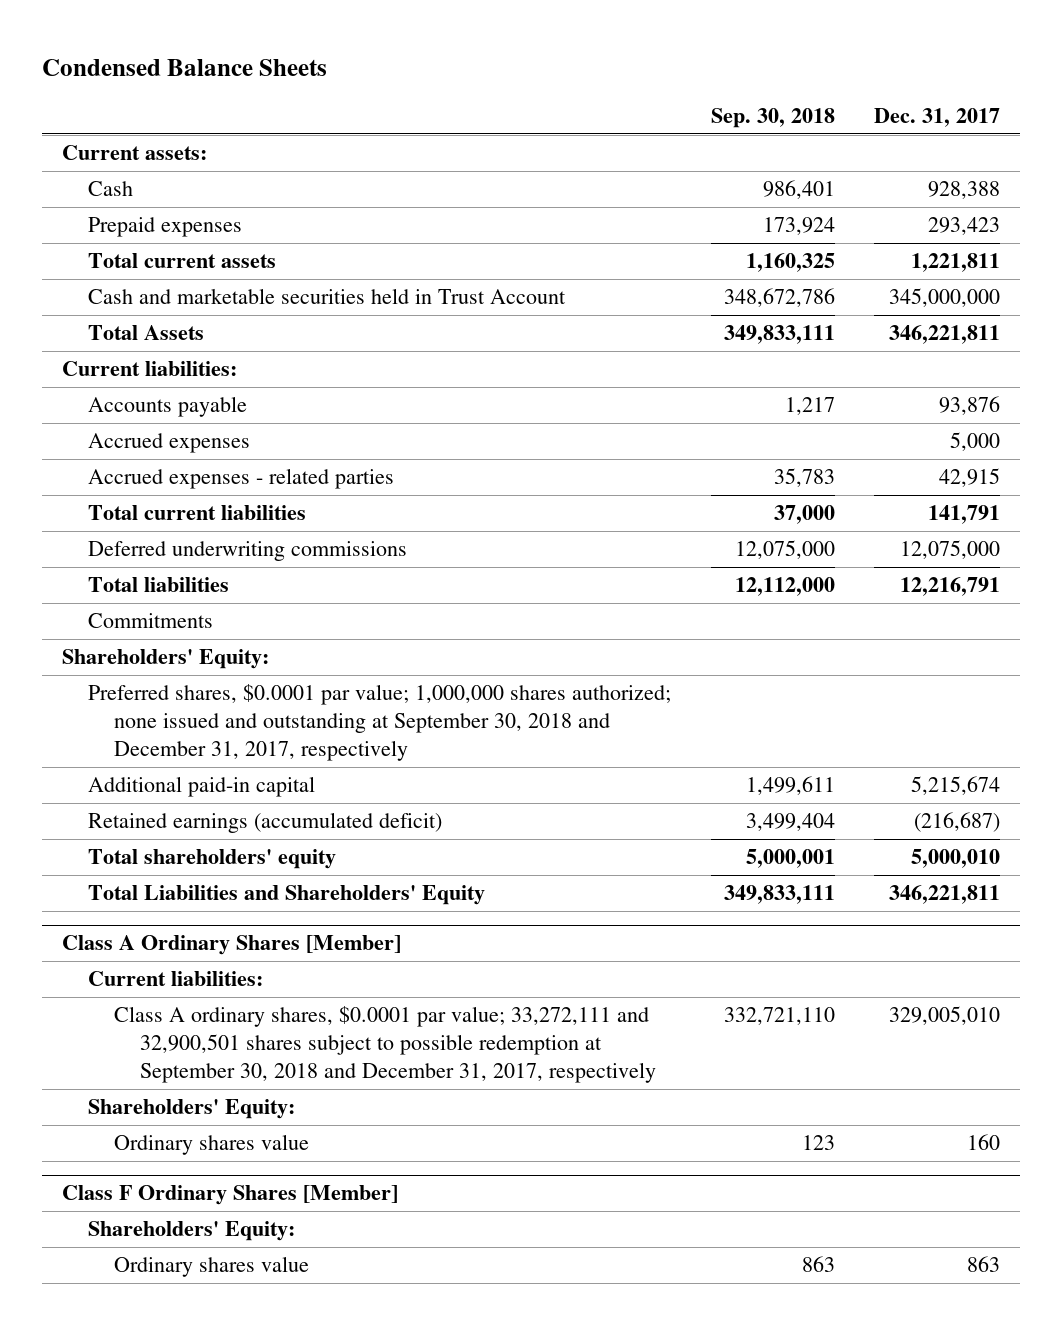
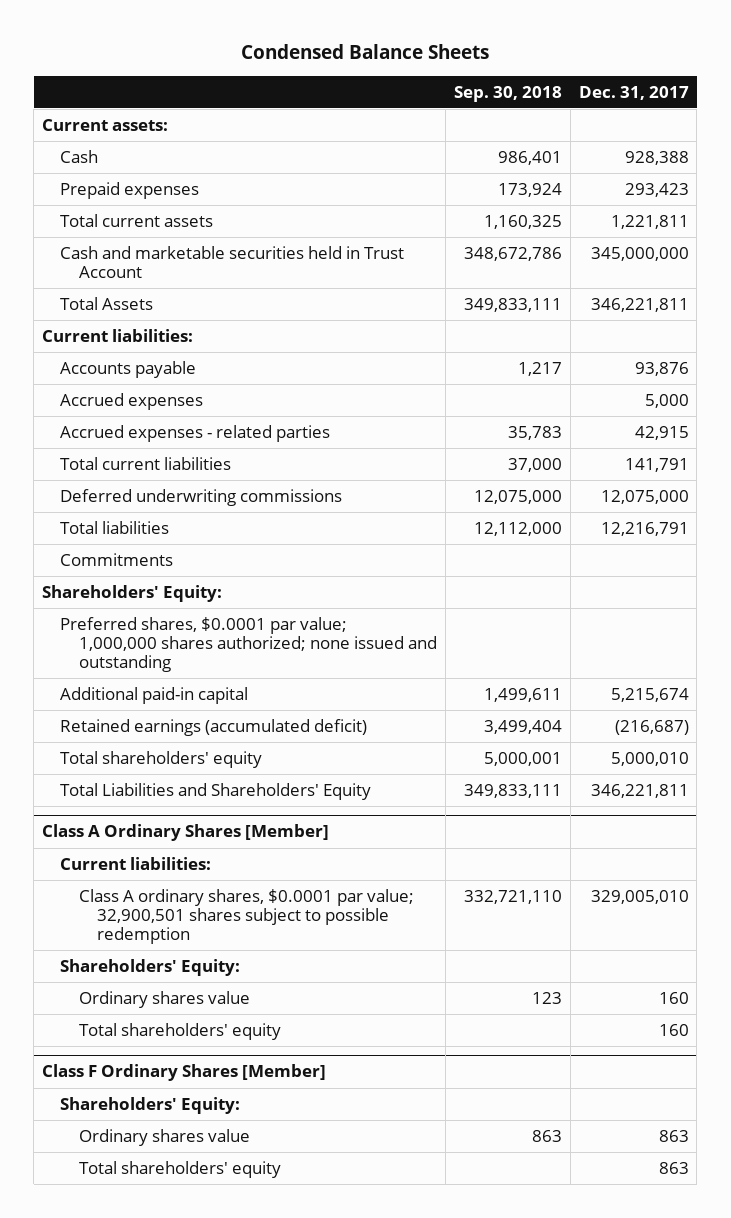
- Preferred shares, $0.0001 par value; 1,000,000 shares authorized; none issued and outstanding at September 30, 2018 and December 31, 2017, respectively
+ Preferred shares, $0.0001 par value; 1,000,000 shares authorized; none issued and outstanding
@ Class A Ordinary Shares [Member]
- Class A ordinary shares, $0.0001 par value; 33,272,111 and 32,900,501 shares subject to possible redemption at September 30, 2018 and December 31, 2017, respectively | 332,721,110 | 329,005,010
+ Class A ordinary shares, $0.0001 par value; 32,900,501 shares subject to possible redemption | 332,721,110 | 329,005,010
+ Total shareholders' equity | | 160
@ Class F Ordinary Shares [Member]
+ Total shareholders' equity | | 863

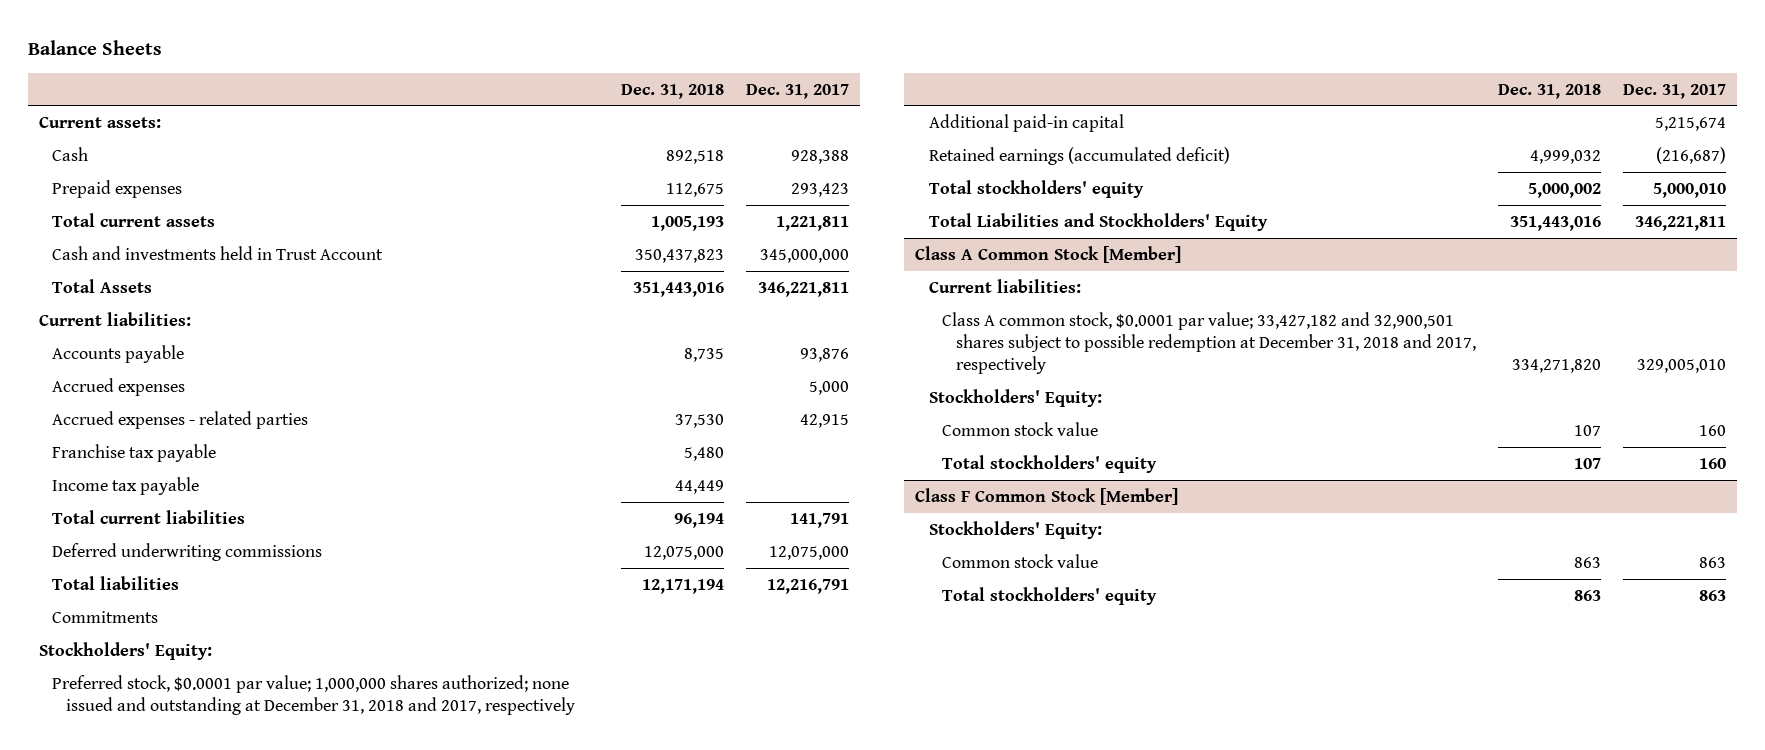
- Condensed Balance Sheets
+ Balance Sheets
- | Sep. 30, 2018 | Dec. 31, 2017
+ | Dec. 31, 2018 | Dec. 31, 2017
- Cash and marketable securities held in Trust Account | 348,672,786 | 345,000,000
+ Cash and investments held in Trust Account | 350,437,823 | 345,000,000
+ Franchise tax payable | 5,480 |
+ Income tax payable | 44,449 |
- Shareholders' Equity:
- Preferred shares, $0.0001 par value; 1,000,000 shares authorized; none issued and outstanding
+ Stockholders' Equity:
+ Preferred stock, $0.0001 par value; 1,000,000 shares authorized; none issued and outstanding at December 31, 2018 and 2017, respectively
- Total shareholders' equity | 5,000,001 | 5,000,010
- Total Liabilities and Shareholders' Equity | 349,833,111 | 346,221,811
- Class A Ordinary Shares [Member]
+ Total stockholders' equity | 5,000,002 | 5,000,010
+ Total Liabilities and Stockholders' Equity | 351,443,016 | 346,221,811
+ Class A Common Stock [Member]
- Class A ordinary shares, $0.0001 par value; 32,900,501 shares subject to possible redemption | 332,721,110 | 329,005,010
- Shareholders' Equity:
- Ordinary shares value | 123 | 160
- Total shareholders' equity | | 160
- Class F Ordinary Shares [Member]
- Shareholders' Equity:
- Ordinary shares value | 863 | 863
- Total shareholders' equity | | 863
+ Class A common stock, $0.0001 par value; 33,427,182 and 32,900,501 shares subject to possible redemption at December 31, 2018 and 2017, respectively | 334,271,820 | 329,005,010
+ Stockholders' Equity:
+ Common stock value | 107 | 160
+ Total stockholders' equity | 107 | 160
+ Class F Common Stock [Member]
+ Stockholders' Equity:
+ Common stock value | 863 | 863
+ Total stockholders' equity | 863 | 863

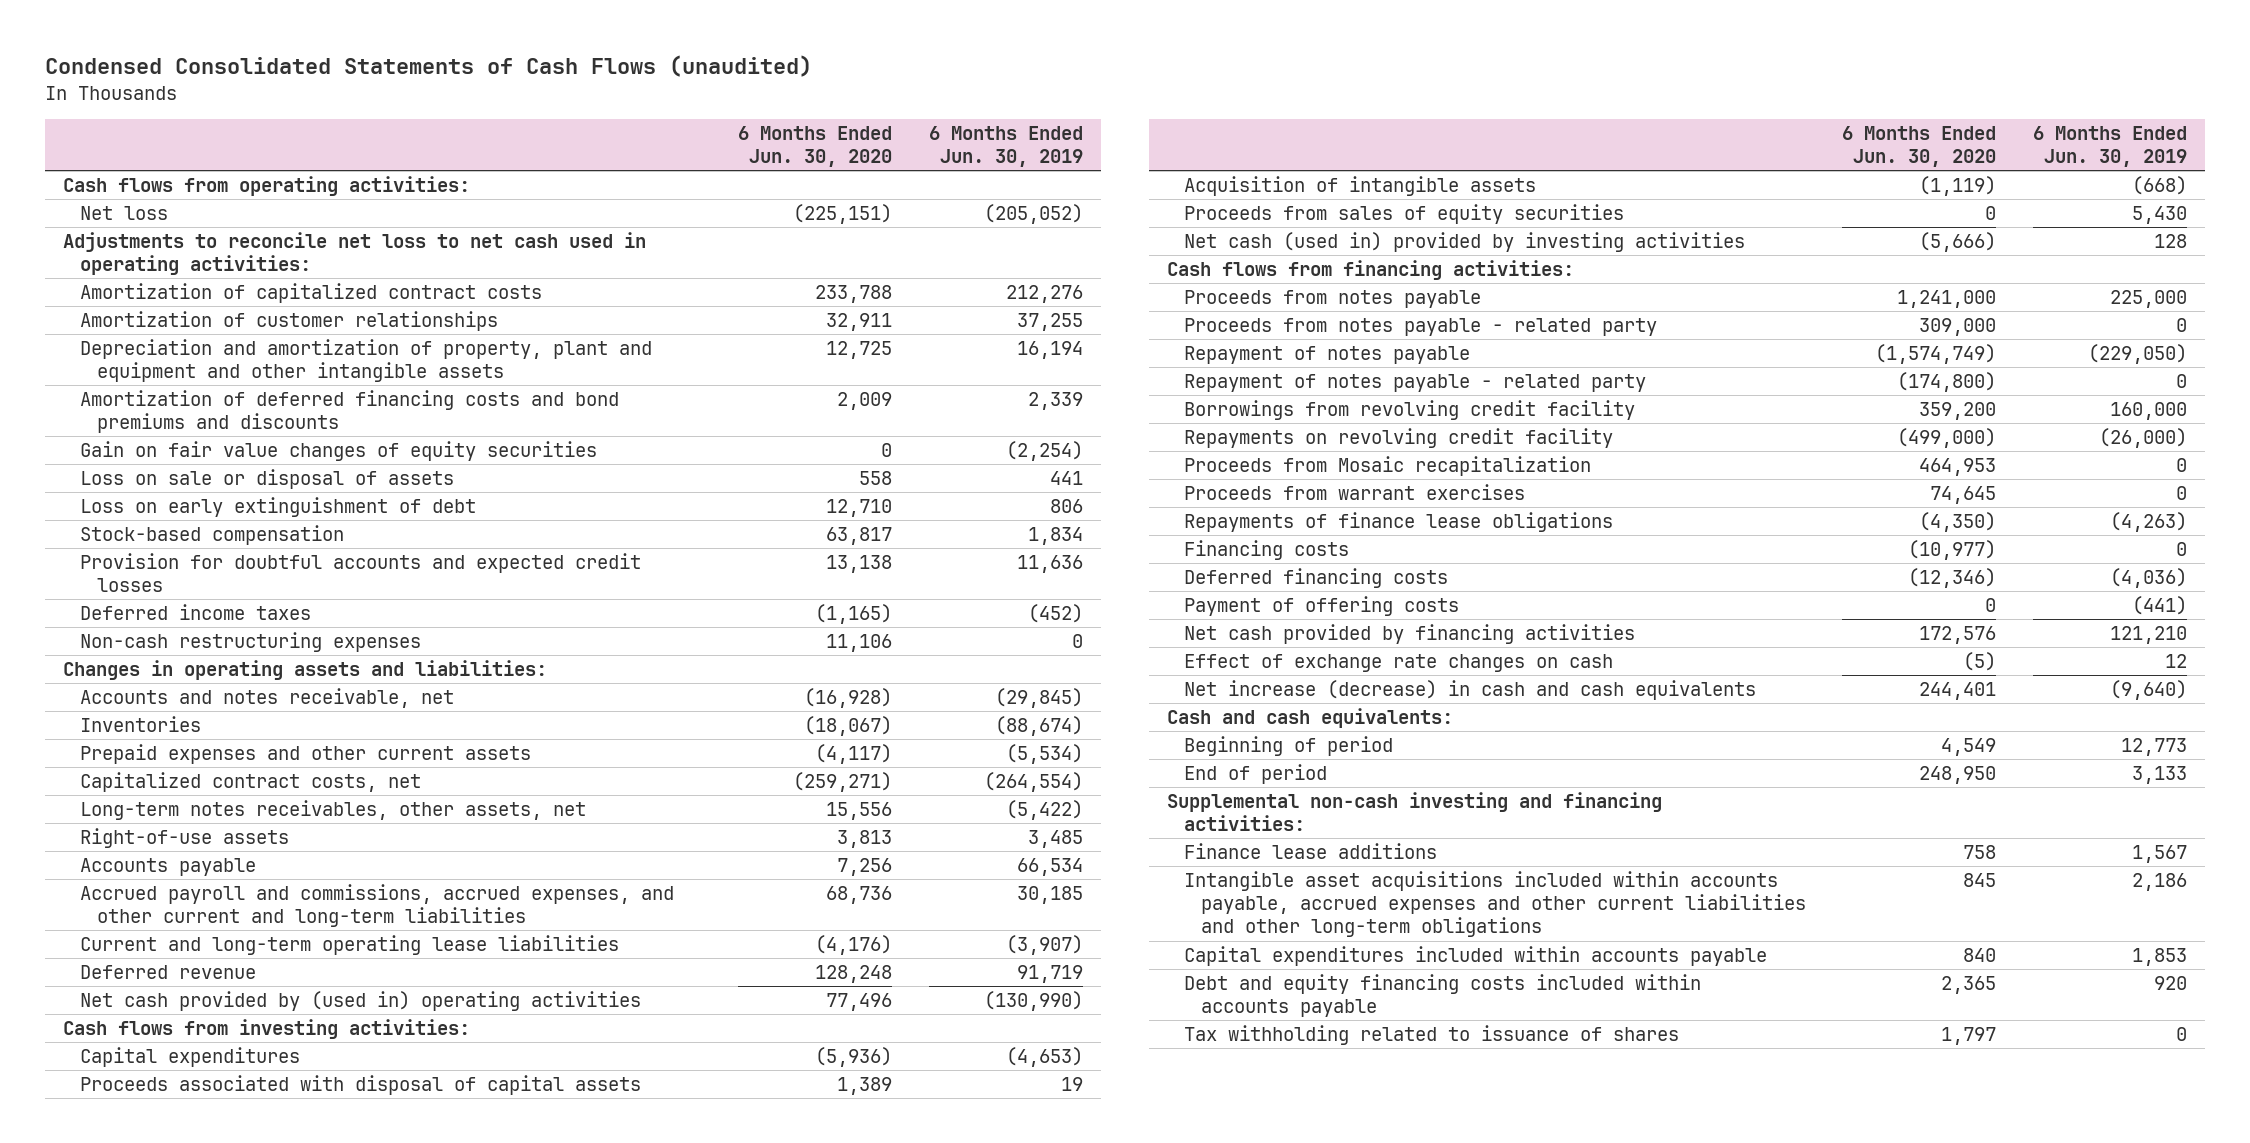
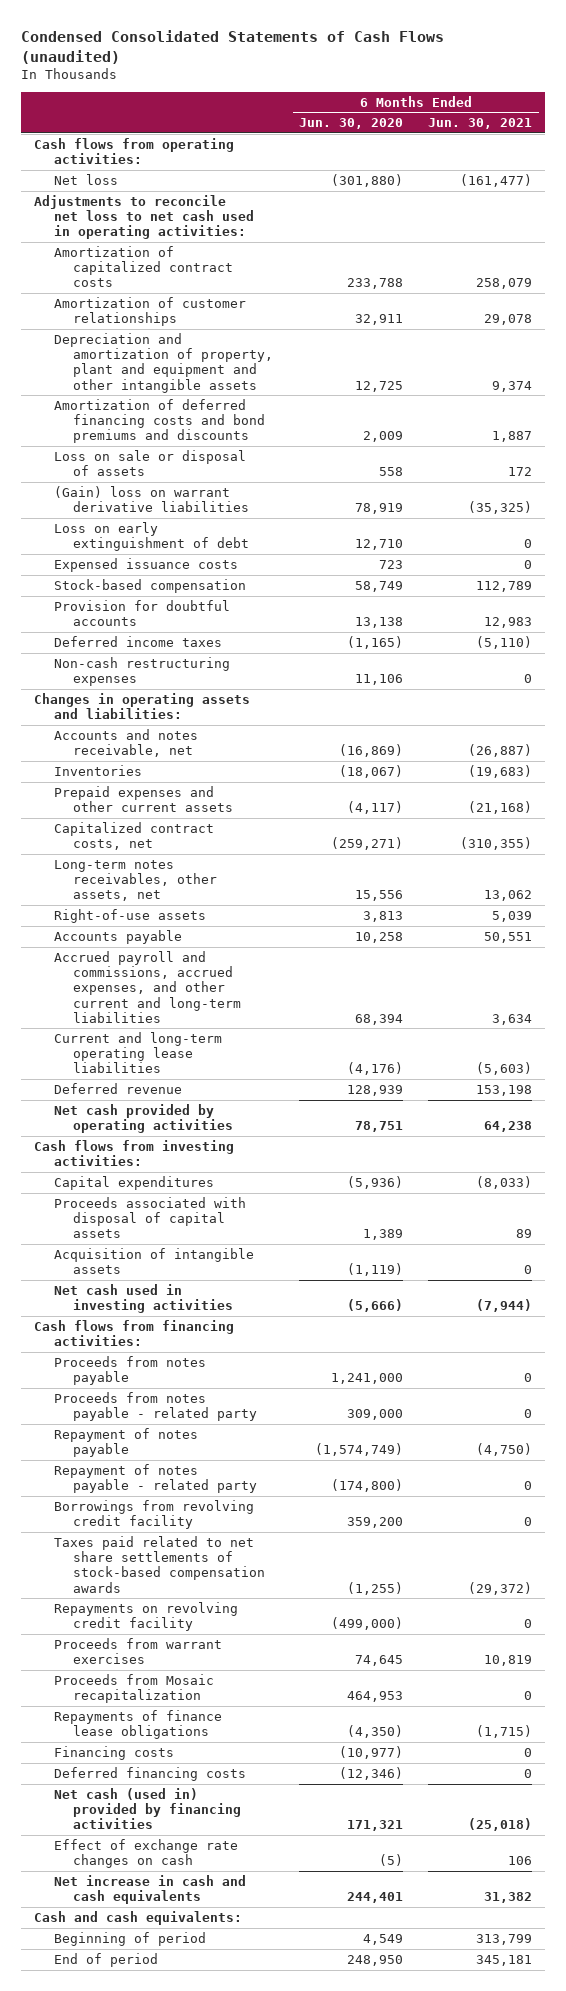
- | 6 Months Ended Jun. 30, 2020 | 6 Months Ended Jun. 30, 2019
+ | 6 Months Ended Jun. 30, 2020 | 6 Months Ended Jun. 30, 2021
- Net loss | (225,151) | (205,052)
+ Net loss | (301,880) | (161,477)
- Gain on fair value changes of equity securities | 0 | (2,254)
+ (Gain) loss on warrant derivative liabilities | 78,919 | (35,325)
- Stock-based compensation | 63,817 | 1,834
- Provision for doubtful accounts and expected credit losses | 13,138 | 11,636
+ Expensed issuance costs | 723 | 0
+ Stock-based compensation | 58,749 | 112,789
+ Provision for doubtful accounts | 13,138 | 12,983
- Accounts and notes receivable, net | (16,928) | (29,845)
+ Accounts and notes receivable, net | (16,869) | (26,887)
- Accounts payable | 7,256 | 66,534
- Accrued payroll and commissions, accrued expenses, and other current and long-term liabilities | 68,736 | 30,185
+ Accounts payable | 10,258 | 50,551
+ Accrued payroll and commissions, accrued expenses, and other current and long-term liabilities | 68,394 | 3,634
- Deferred revenue | 128,248 | 91,719
- Net cash provided by (used in) operating activities | 77,496 | (130,990)
+ Deferred revenue | 128,939 | 153,198
+ Net cash provided by operating activities | 78,751 | 64,238
- Proceeds from sales of equity securities | 0 | 5,430
- Net cash (used in) provided by investing activities | (5,666) | 128
+ Net cash used in investing activities | (5,666) | (7,944)
+ Taxes paid related to net share settlements of stock-based compensation awards | (1,255) | (29,372)
moved down: Proceeds from Mosaic recapitalization | 464,953 | 0
- Payment of offering costs | 0 | (441)
- Net cash provided by financing activities | 172,576 | 121,210
+ Net cash (used in) provided by financing activities | 171,321 | (25,018)
- Net increase (decrease) in cash and cash equivalents | 244,401 | (9,640)
+ Net increase in cash and cash equivalents | 244,401 | 31,382
- Supplemental non-cash investing and financing activities:
- Finance lease additions | 758 | 1,567
- Intangible asset acquisitions included within accounts payable, accrued expenses and other current liabilities and other long-term obligations | 845 | 2,186
- Capital expenditures included within accounts payable | 840 | 1,853
- Debt and equity financing costs included within accounts payable | 2,365 | 920
- Tax withholding related to issuance of shares | 1,797 | 0

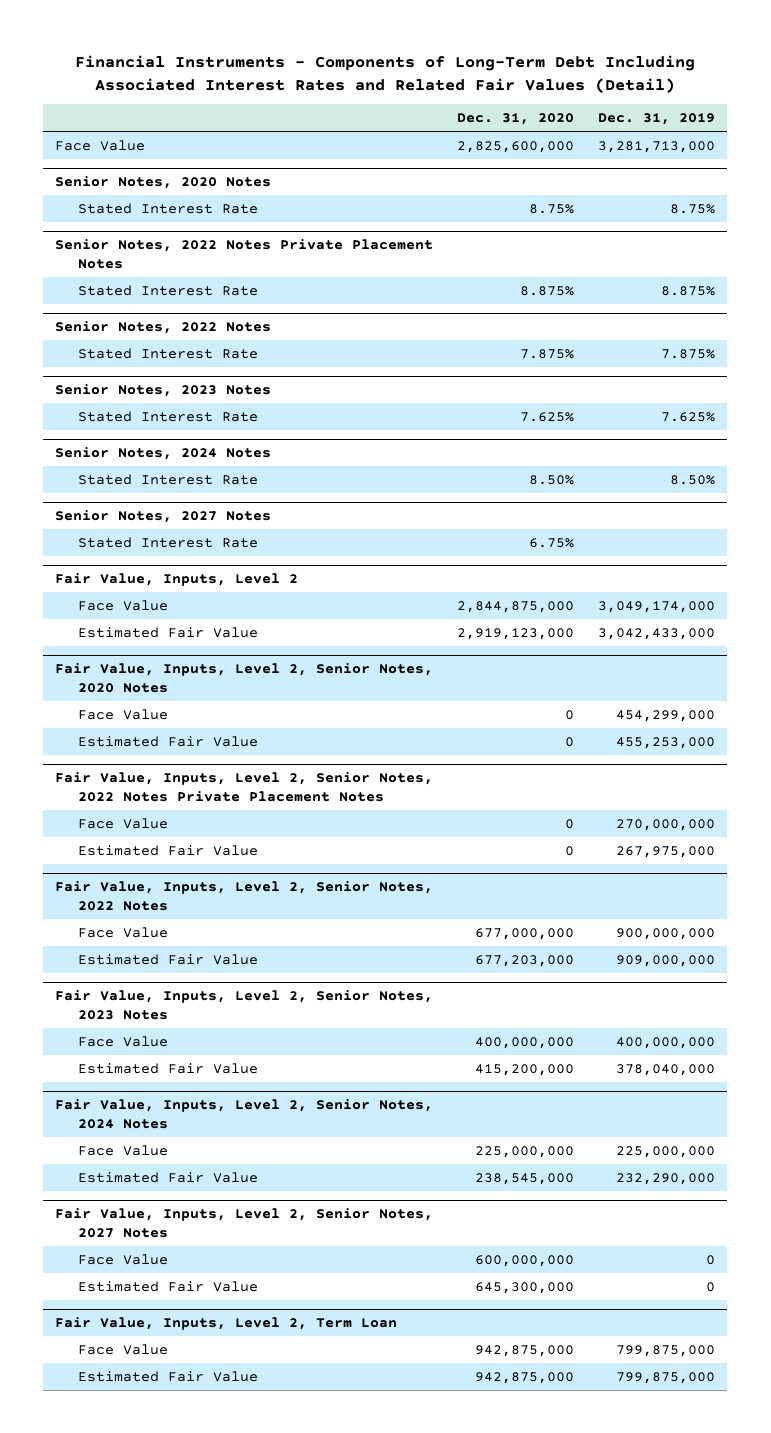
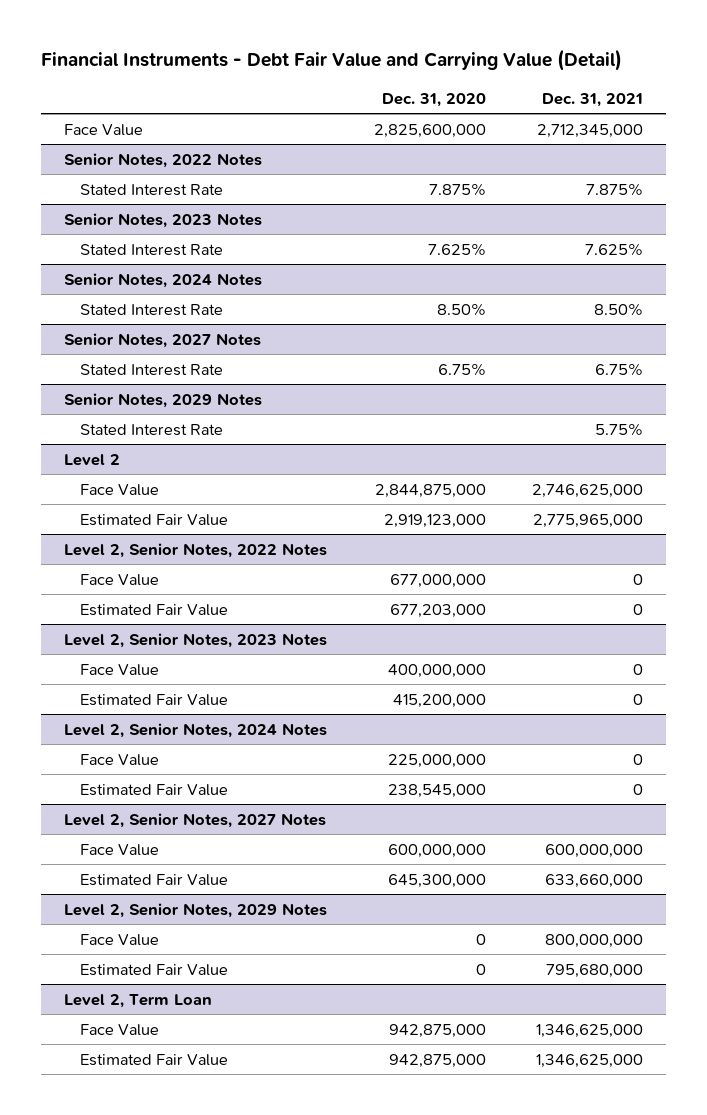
- Financial Instruments - Components of Long-Term Debt Including Associated Interest Rates and Related Fair Values (Detail)
+ Financial Instruments - Debt Fair Value and Carrying Value (Detail)
- | Dec. 31, 2020 | Dec. 31, 2019
+ | Dec. 31, 2020 | Dec. 31, 2021
- Senior Notes, 2020 Notes
- Stated Interest Rate | 8.75% | 8.75%
- Senior Notes, 2022 Notes Private Placement Notes
- Stated Interest Rate | 8.875% | 8.875%
- Fair Value, Inputs, Level 2
+ Senior Notes, 2029 Notes
+ Stated Interest Rate | | 5.75%
+ Level 2
- Fair Value, Inputs, Level 2, Senior Notes, 2020 Notes
- Face Value | 0 | 454,299,000
- Estimated Fair Value | 0 | 455,253,000
- Fair Value, Inputs, Level 2, Senior Notes, 2022 Notes Private Placement Notes
- Face Value | 0 | 270,000,000
- Estimated Fair Value | 0 | 267,975,000
- Fair Value, Inputs, Level 2, Senior Notes, 2022 Notes
+ Level 2, Senior Notes, 2022 Notes
- Fair Value, Inputs, Level 2, Senior Notes, 2023 Notes
+ Level 2, Senior Notes, 2023 Notes
- Fair Value, Inputs, Level 2, Senior Notes, 2024 Notes
+ Level 2, Senior Notes, 2024 Notes
- Fair Value, Inputs, Level 2, Senior Notes, 2027 Notes
+ Level 2, Senior Notes, 2027 Notes
- Fair Value, Inputs, Level 2, Term Loan
+ Level 2, Senior Notes, 2029 Notes
+ Face Value | 0 | 800,000,000
+ Estimated Fair Value | 0 | 795,680,000
+ Level 2, Term Loan

